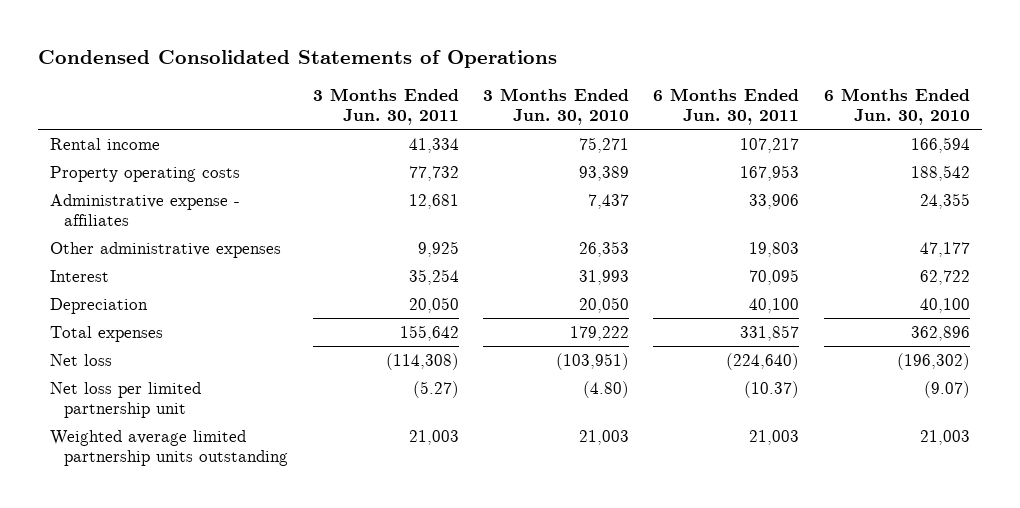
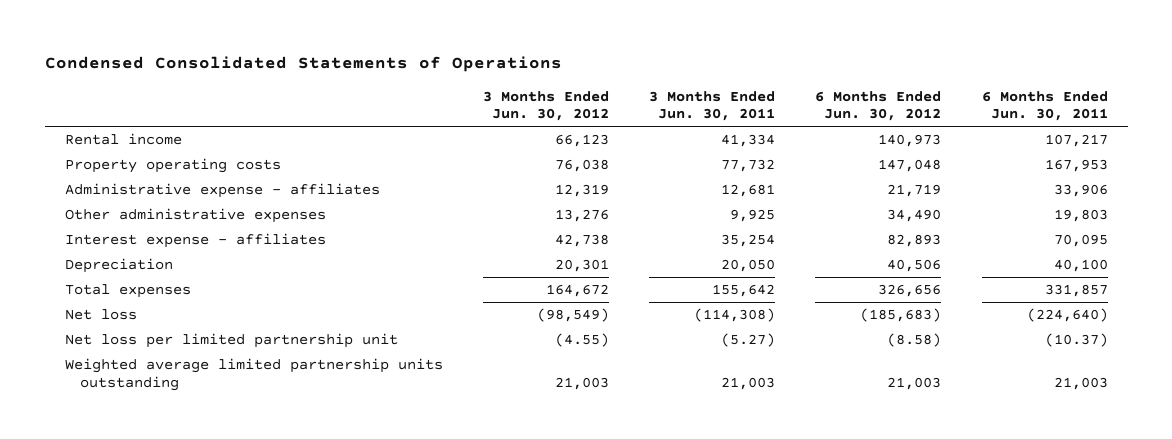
- | 3 Months Ended Jun. 30, 2011 | 3 Months Ended Jun. 30, 2010 | 6 Months Ended Jun. 30, 2011 | 6 Months Ended Jun. 30, 2010
+ | 3 Months Ended Jun. 30, 2012 | 3 Months Ended Jun. 30, 2011 | 6 Months Ended Jun. 30, 2012 | 6 Months Ended Jun. 30, 2011
- Interest | 35,254 | 31,993 | 70,095 | 62,722
+ Interest expense - affiliates | 42,738 | 35,254 | 82,893 | 70,095

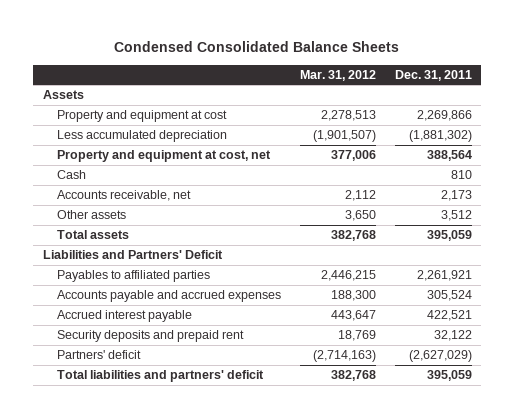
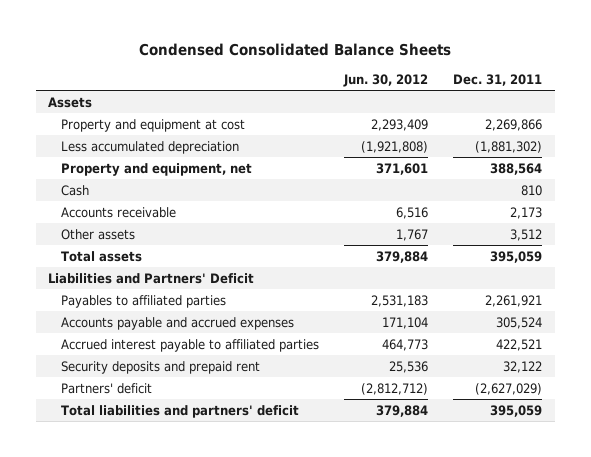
- | Mar. 31, 2012 | Dec. 31, 2011
+ | Jun. 30, 2012 | Dec. 31, 2011
- Property and equipment at cost, net | 377,006 | 388,564
+ Property and equipment, net | 371,601 | 388,564
- Accounts receivable, net | 2,112 | 2,173
+ Accounts receivable | 6,516 | 2,173
- Accrued interest payable | 443,647 | 422,521
+ Accrued interest payable to affiliated parties | 464,773 | 422,521

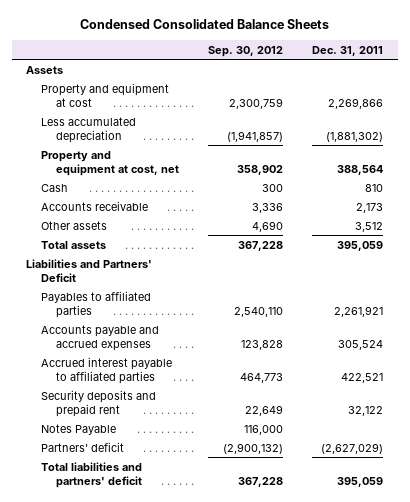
- | Jun. 30, 2012 | Dec. 31, 2011
+ | Sep. 30, 2012 | Dec. 31, 2011
- Property and equipment, net | 371,601 | 388,564
+ Property and equipment at cost, net | 358,902 | 388,564
+ Notes Payable | 116,000 |

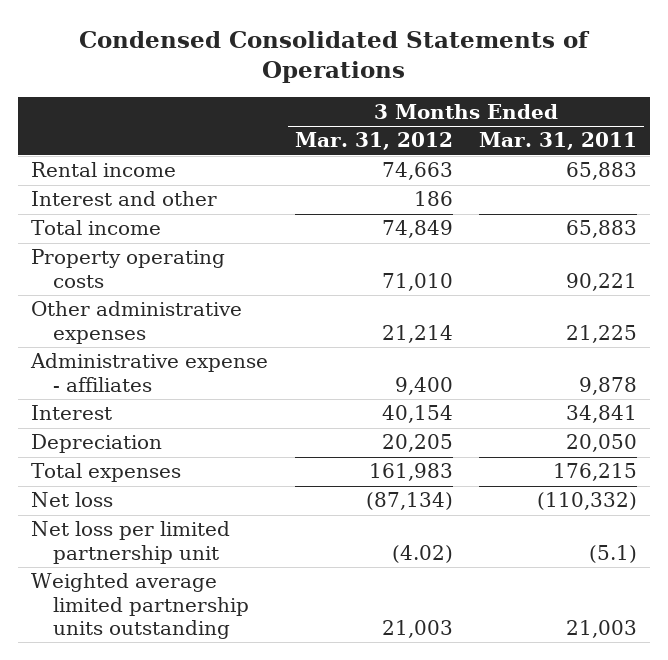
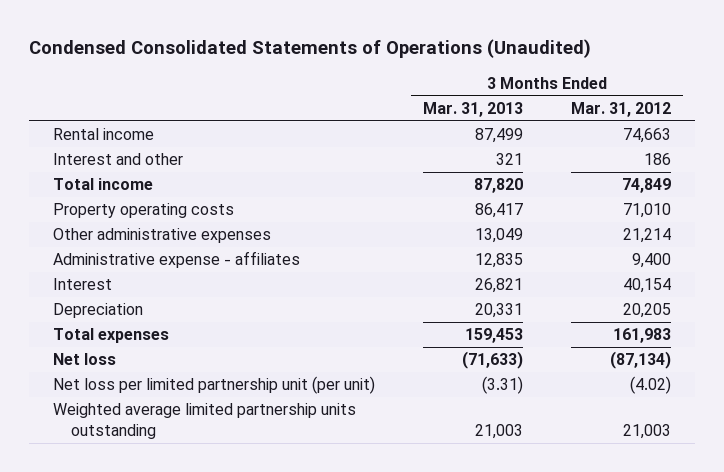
- Condensed Consolidated Statements of Operations
+ Condensed Consolidated Statements of Operations (Unaudited)
- | 3 Months Ended Mar. 31, 2012 | 3 Months Ended Mar. 31, 2011
+ | 3 Months Ended Mar. 31, 2013 | 3 Months Ended Mar. 31, 2012
- Net loss per limited partnership unit | (4.02) | (5.1)
+ Net loss per limited partnership unit (per unit) | (3.31) | (4.02)

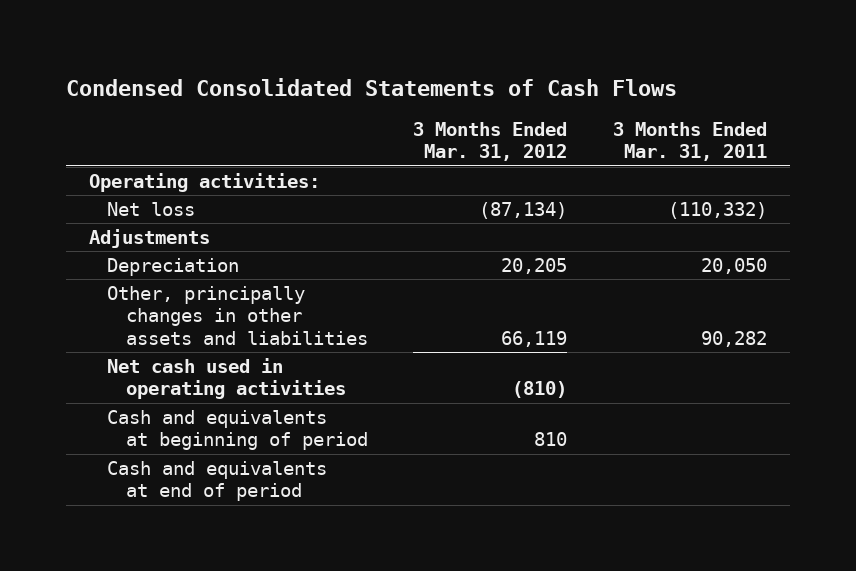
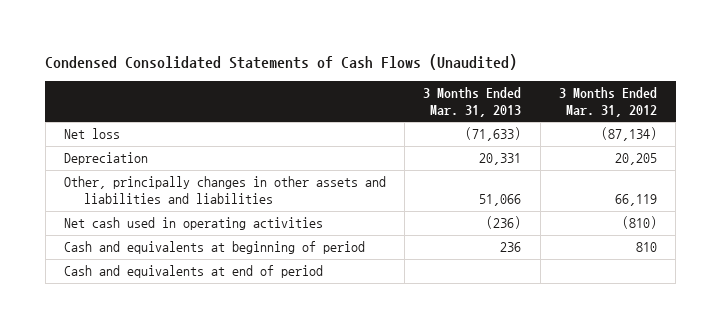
- Condensed Consolidated Statements of Cash Flows
+ Condensed Consolidated Statements of Cash Flows (Unaudited)
- | 3 Months Ended Mar. 31, 2012 | 3 Months Ended Mar. 31, 2011
+ | 3 Months Ended Mar. 31, 2013 | 3 Months Ended Mar. 31, 2012
- Operating activities:
- Adjustments
- Other, principally changes in other assets and liabilities | 66,119 | 90,282
+ Other, principally changes in other assets and liabilities and liabilities | 51,066 | 66,119

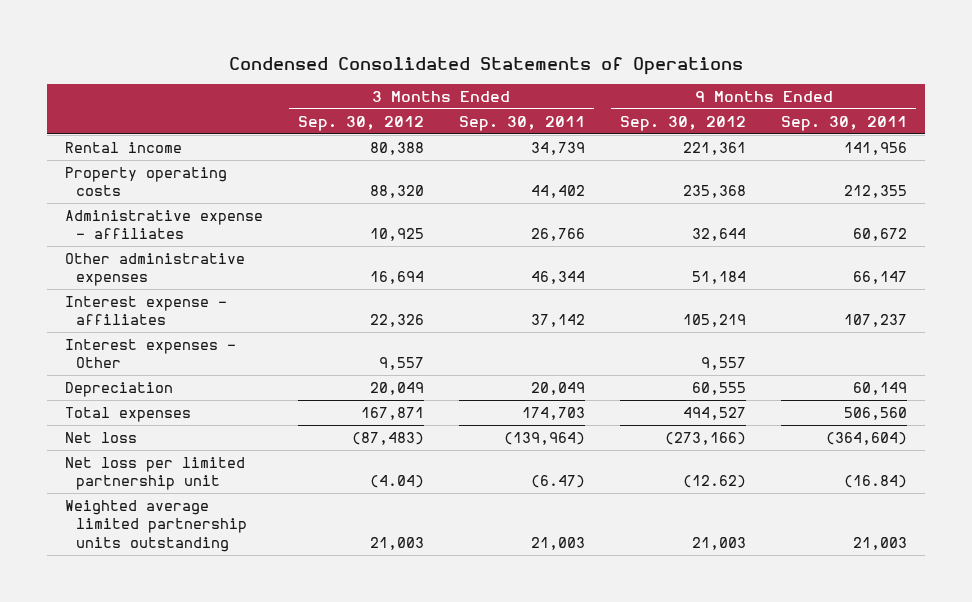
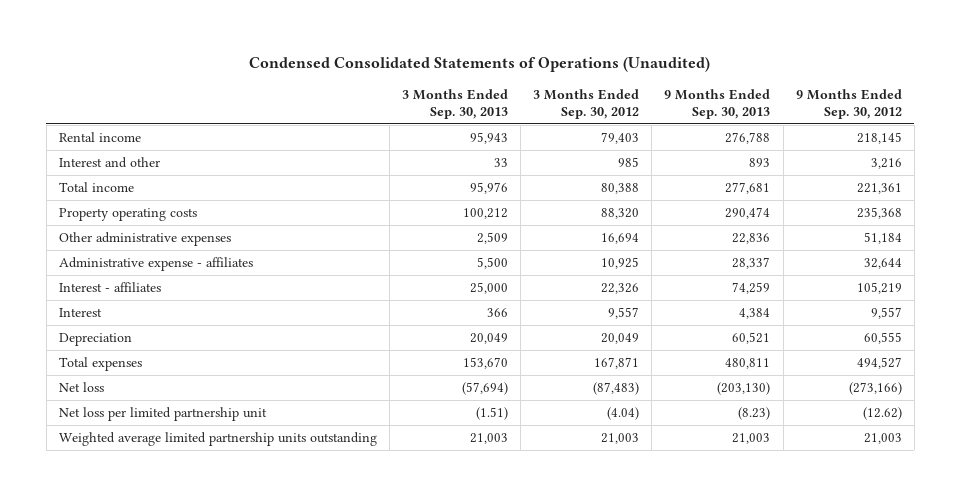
- Condensed Consolidated Statements of Operations
+ Condensed Consolidated Statements of Operations (Unaudited)
- | 3 Months Ended Sep. 30, 2012 | 3 Months Ended Sep. 30, 2011 | 9 Months Ended Sep. 30, 2012 | 9 Months Ended Sep. 30, 2011
+ | 3 Months Ended Sep. 30, 2013 | 3 Months Ended Sep. 30, 2012 | 9 Months Ended Sep. 30, 2013 | 9 Months Ended Sep. 30, 2012
- Rental income | 80,388 | 34,739 | 221,361 | 141,956
+ Rental income | 95,943 | 79,403 | 276,788 | 218,145
+ Interest and other | 33 | 985 | 893 | 3,216
+ Total income | 95,976 | 80,388 | 277,681 | 221,361
- Interest expense - affiliates | 22,326 | 37,142 | 105,219 | 107,237
- Interest expenses - Other | 9,557 | | 9,557 |
moved down: Administrative expense - affiliates | 5,500 | 10,925 | 28,337 | 32,644
+ Interest - affiliates | 25,000 | 22,326 | 74,259 | 105,219
+ Interest | 366 | 9,557 | 4,384 | 9,557

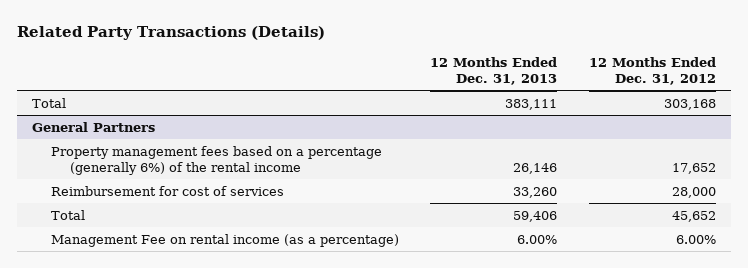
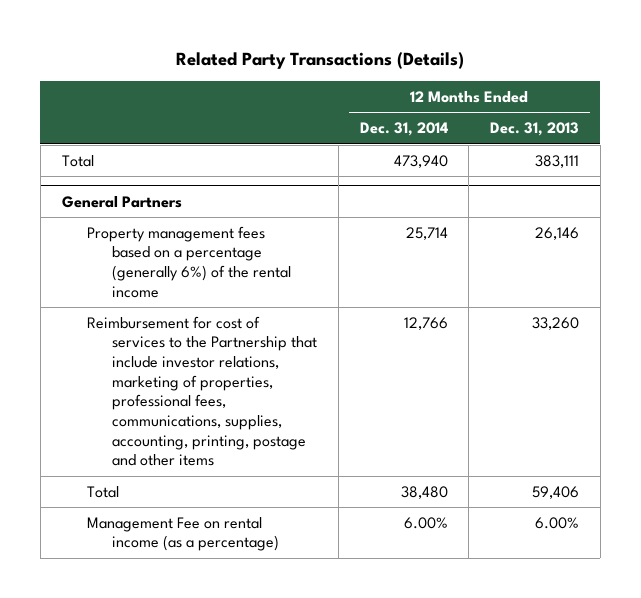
- | 12 Months Ended Dec. 31, 2013 | 12 Months Ended Dec. 31, 2012
+ | 12 Months Ended Dec. 31, 2014 | 12 Months Ended Dec. 31, 2013
@ General Partners
- Reimbursement for cost of services | 33,260 | 28,000
+ Reimbursement for cost of services to the Partnership that include investor relations, marketing of properties, professional fees, communications, supplies, accounting, printing, postage and other items | 12,766 | 33,260

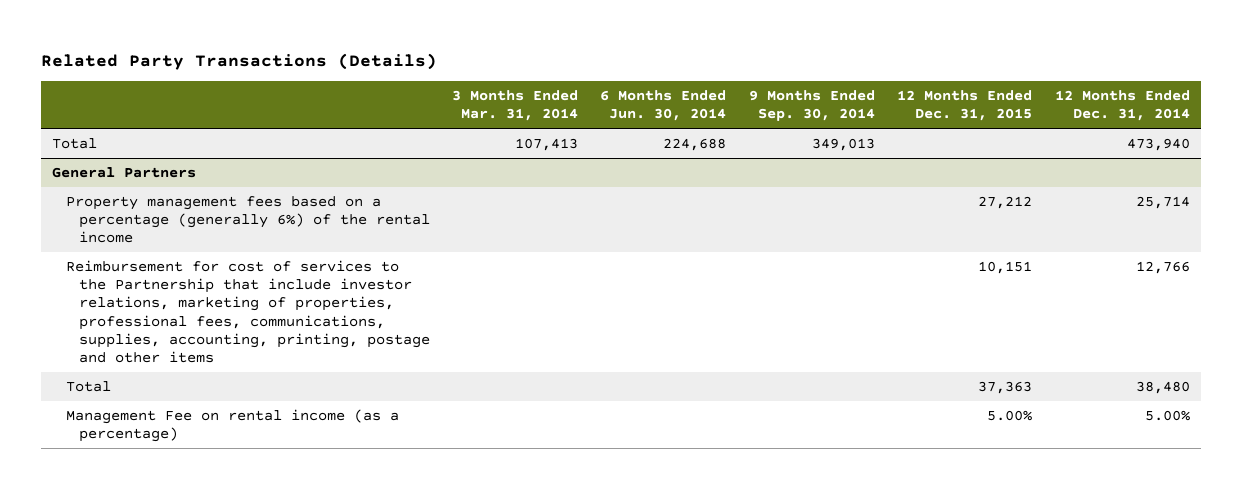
- | 12 Months Ended Dec. 31, 2014 | 12 Months Ended Dec. 31, 2013
+ | 3 Months Ended Mar. 31, 2014 | 6 Months Ended Jun. 30, 2014 | 9 Months Ended Sep. 30, 2014 | 12 Months Ended Dec. 31, 2015 | 12 Months Ended Dec. 31, 2014
@ General Partners
- Management Fee on rental income (as a percentage) | 6.00% | 6.00%
+ Management Fee on rental income (as a percentage) | | | | 5.00% | 5.00%

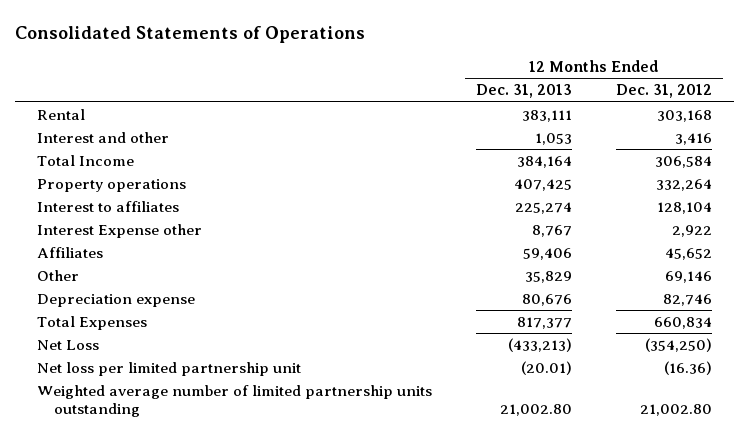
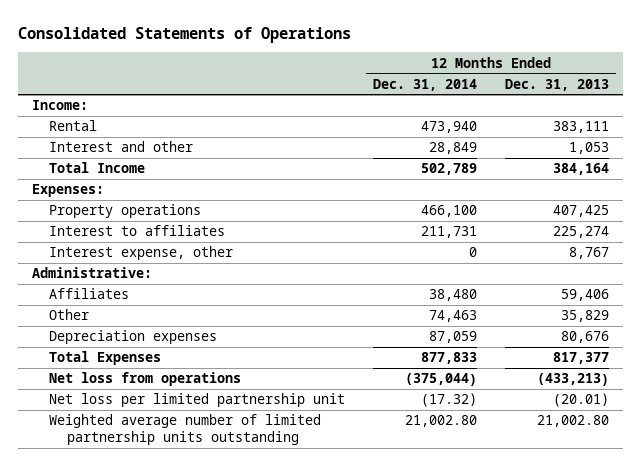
- | 12 Months Ended Dec. 31, 2013 | 12 Months Ended Dec. 31, 2012
+ | 12 Months Ended Dec. 31, 2014 | 12 Months Ended Dec. 31, 2013
+ Income:
+ Expenses:
- Interest Expense other | 8,767 | 2,922
+ Interest expense, other | 0 | 8,767
+ Administrative:
- Depreciation expense | 80,676 | 82,746
+ Depreciation expenses | 87,059 | 80,676
- Net Loss | (433,213) | (354,250)
+ Net loss from operations | (375,044) | (433,213)

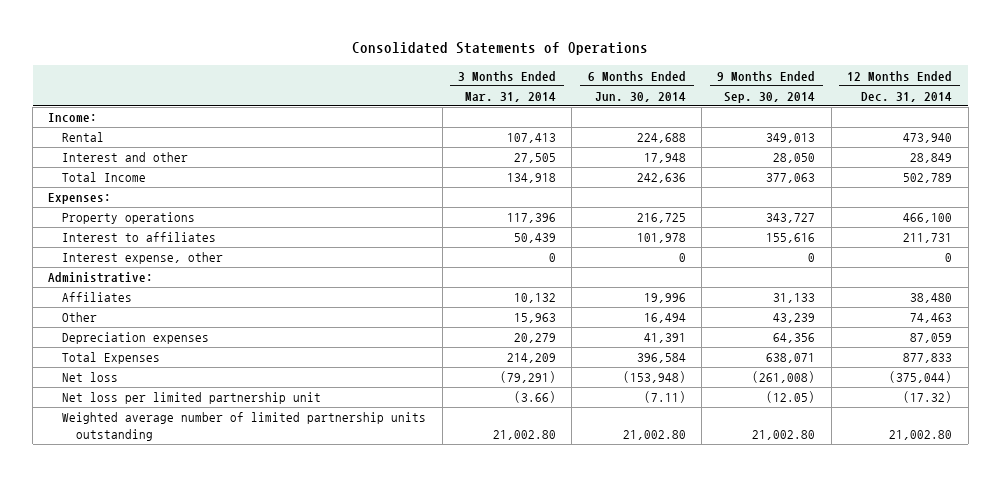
- | 12 Months Ended Dec. 31, 2014 | 12 Months Ended Dec. 31, 2013
+ | 3 Months Ended Mar. 31, 2014 | 6 Months Ended Jun. 30, 2014 | 9 Months Ended Sep. 30, 2014 | 12 Months Ended Dec. 31, 2014
- Net loss from operations | (375,044) | (433,213)
+ Net loss | (79,291) | (153,948) | (261,008) | (375,044)

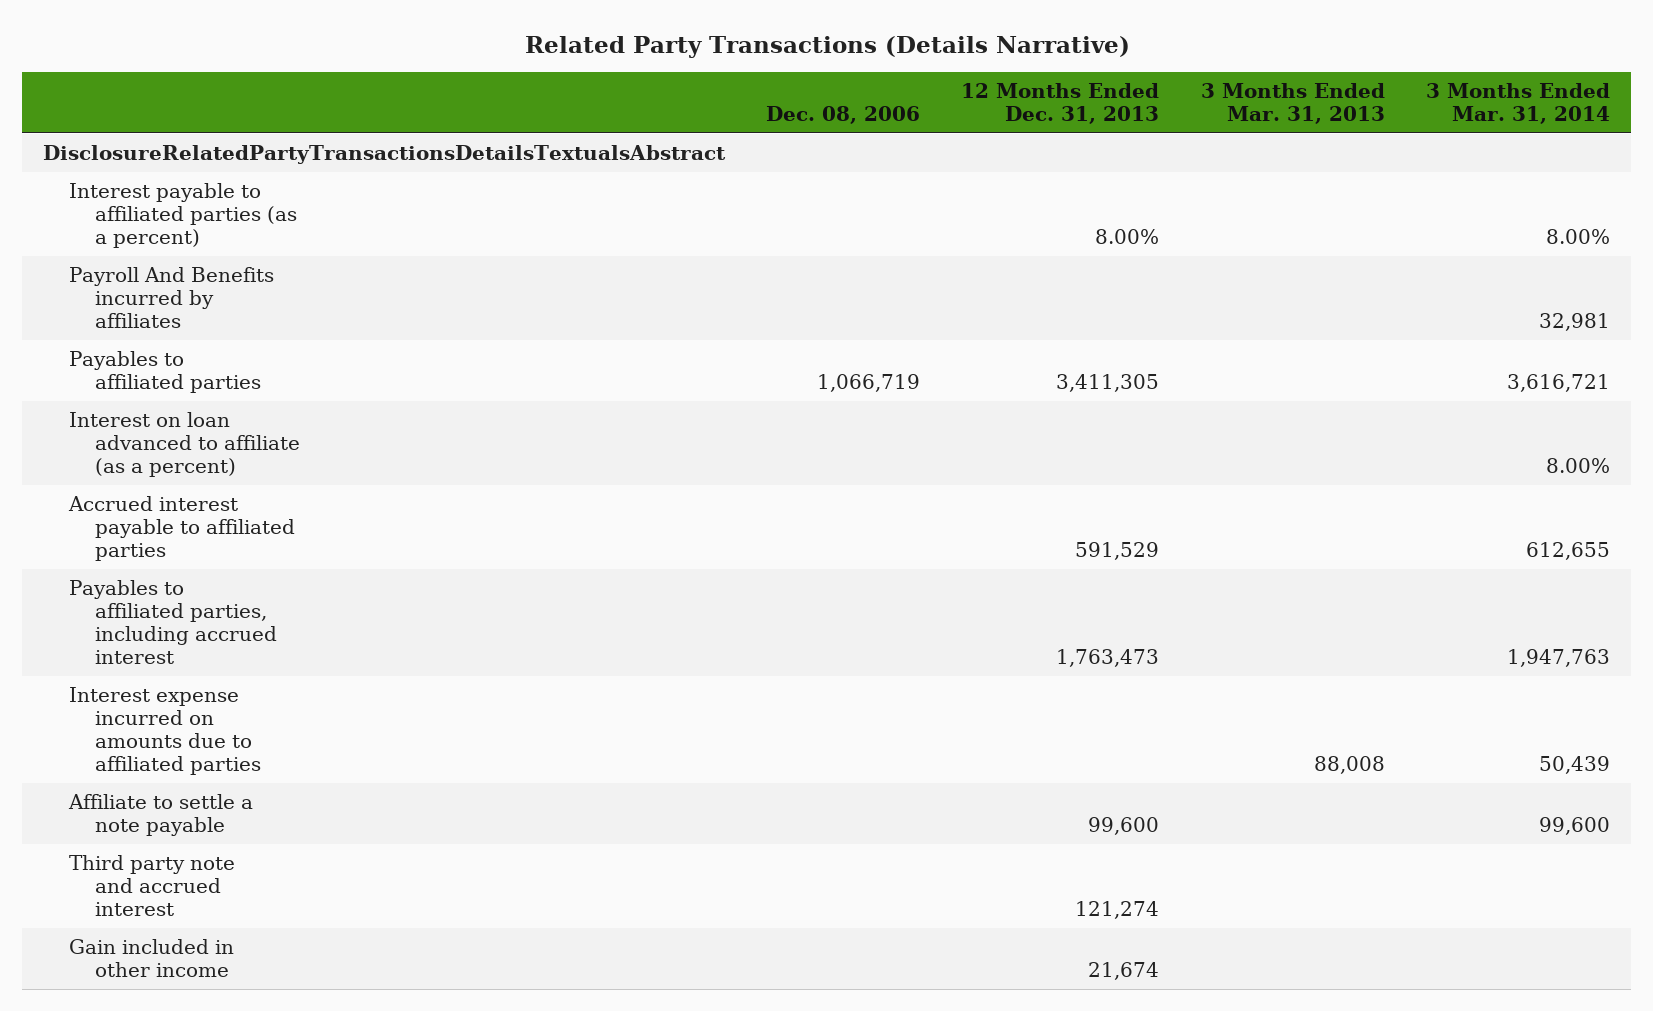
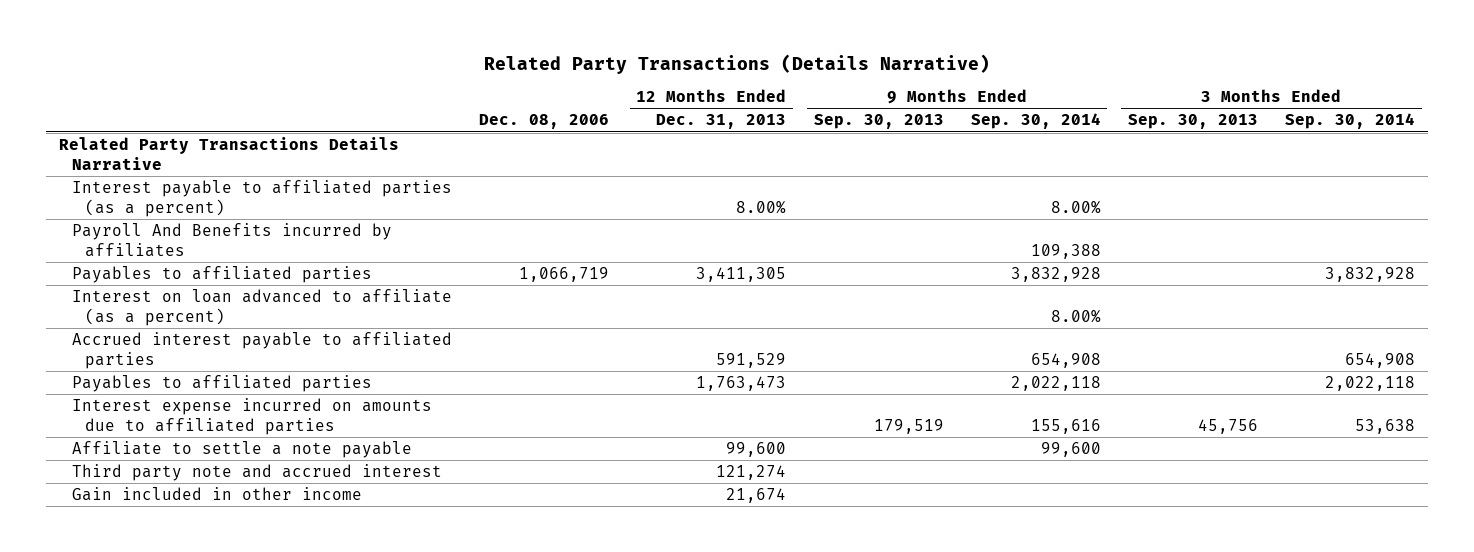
- | Dec. 08, 2006 | 12 Months Ended Dec. 31, 2013 | 3 Months Ended Mar. 31, 2013 | 3 Months Ended Mar. 31, 2014
+ | Dec. 08, 2006 | 12 Months Ended Dec. 31, 2013 | 9 Months Ended Sep. 30, 2013 | 9 Months Ended Sep. 30, 2014 | 3 Months Ended Sep. 30, 2013 | 3 Months Ended Sep. 30, 2014
- DisclosureRelatedPartyTransactionsDetailsTextualsAbstract
+ Related Party Transactions Details Narrative
- Payables to affiliated parties, including accrued interest | | 1,763,473 | | 1,947,763
+ Payables to affiliated parties | | 1,763,473 | | 2,022,118 | | 2,022,118

